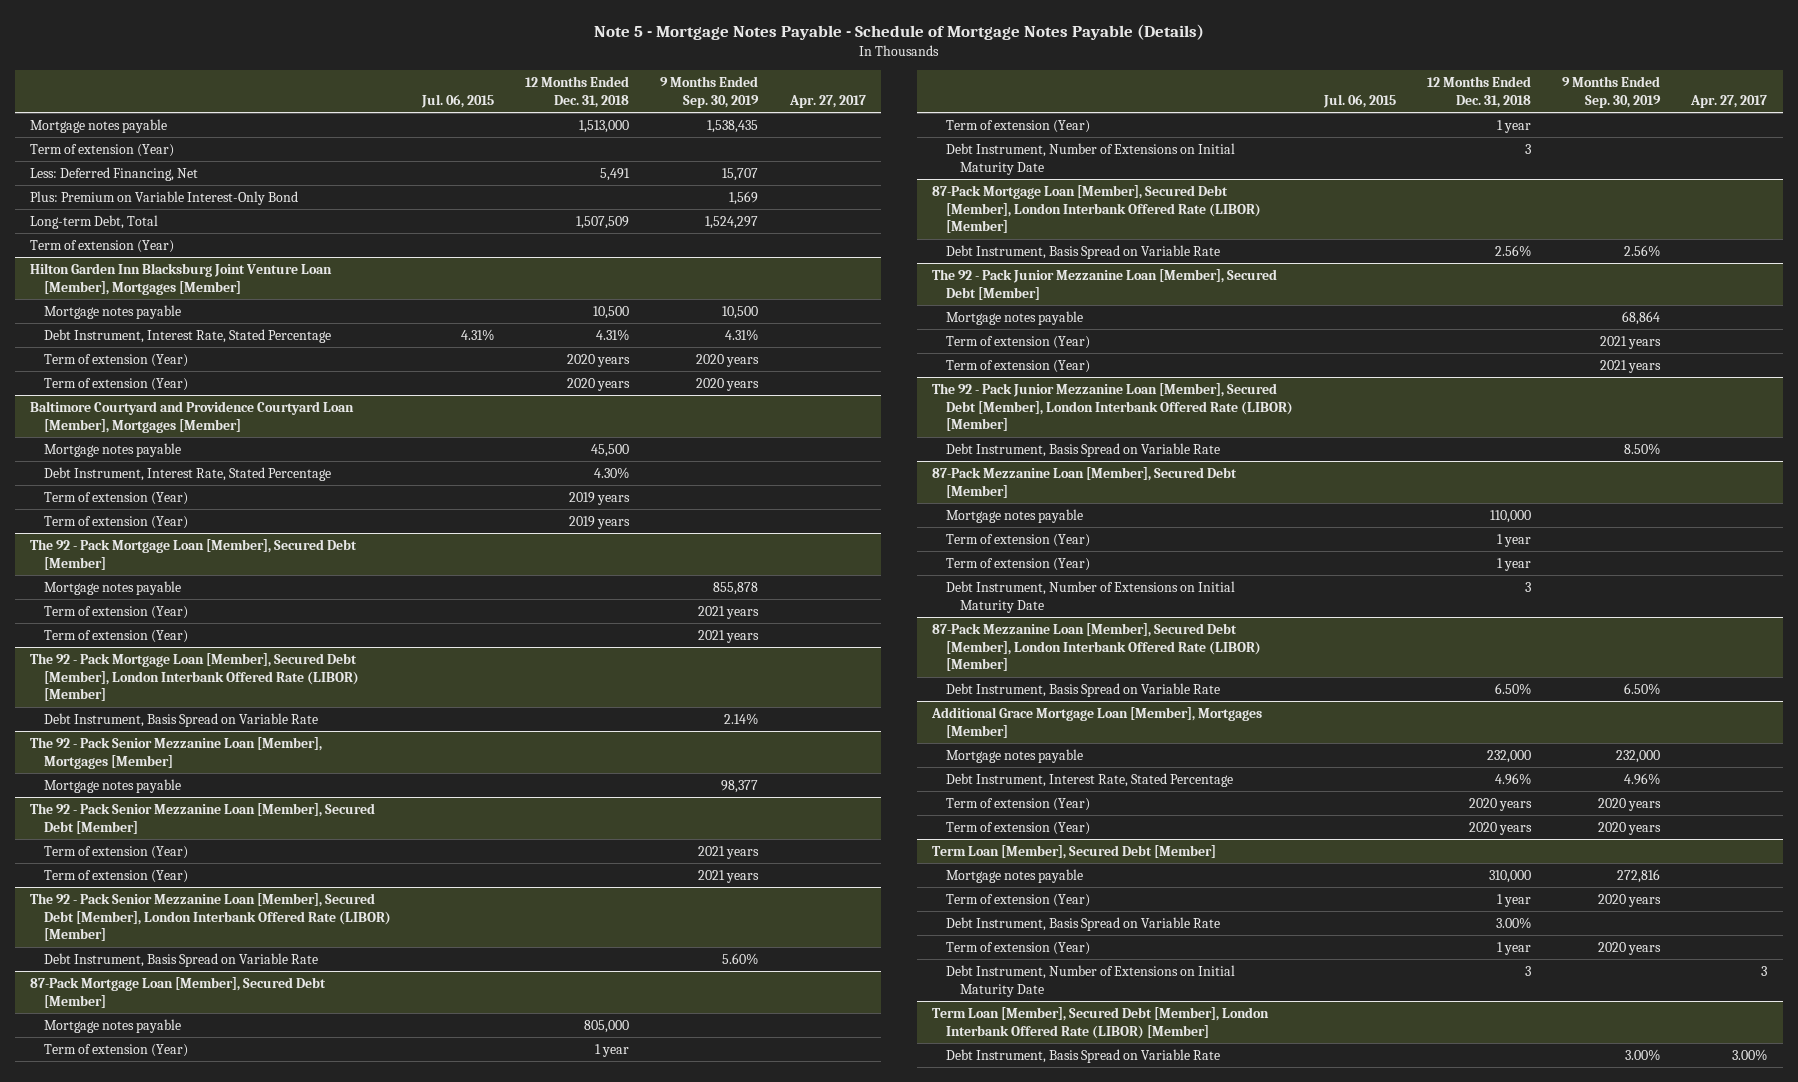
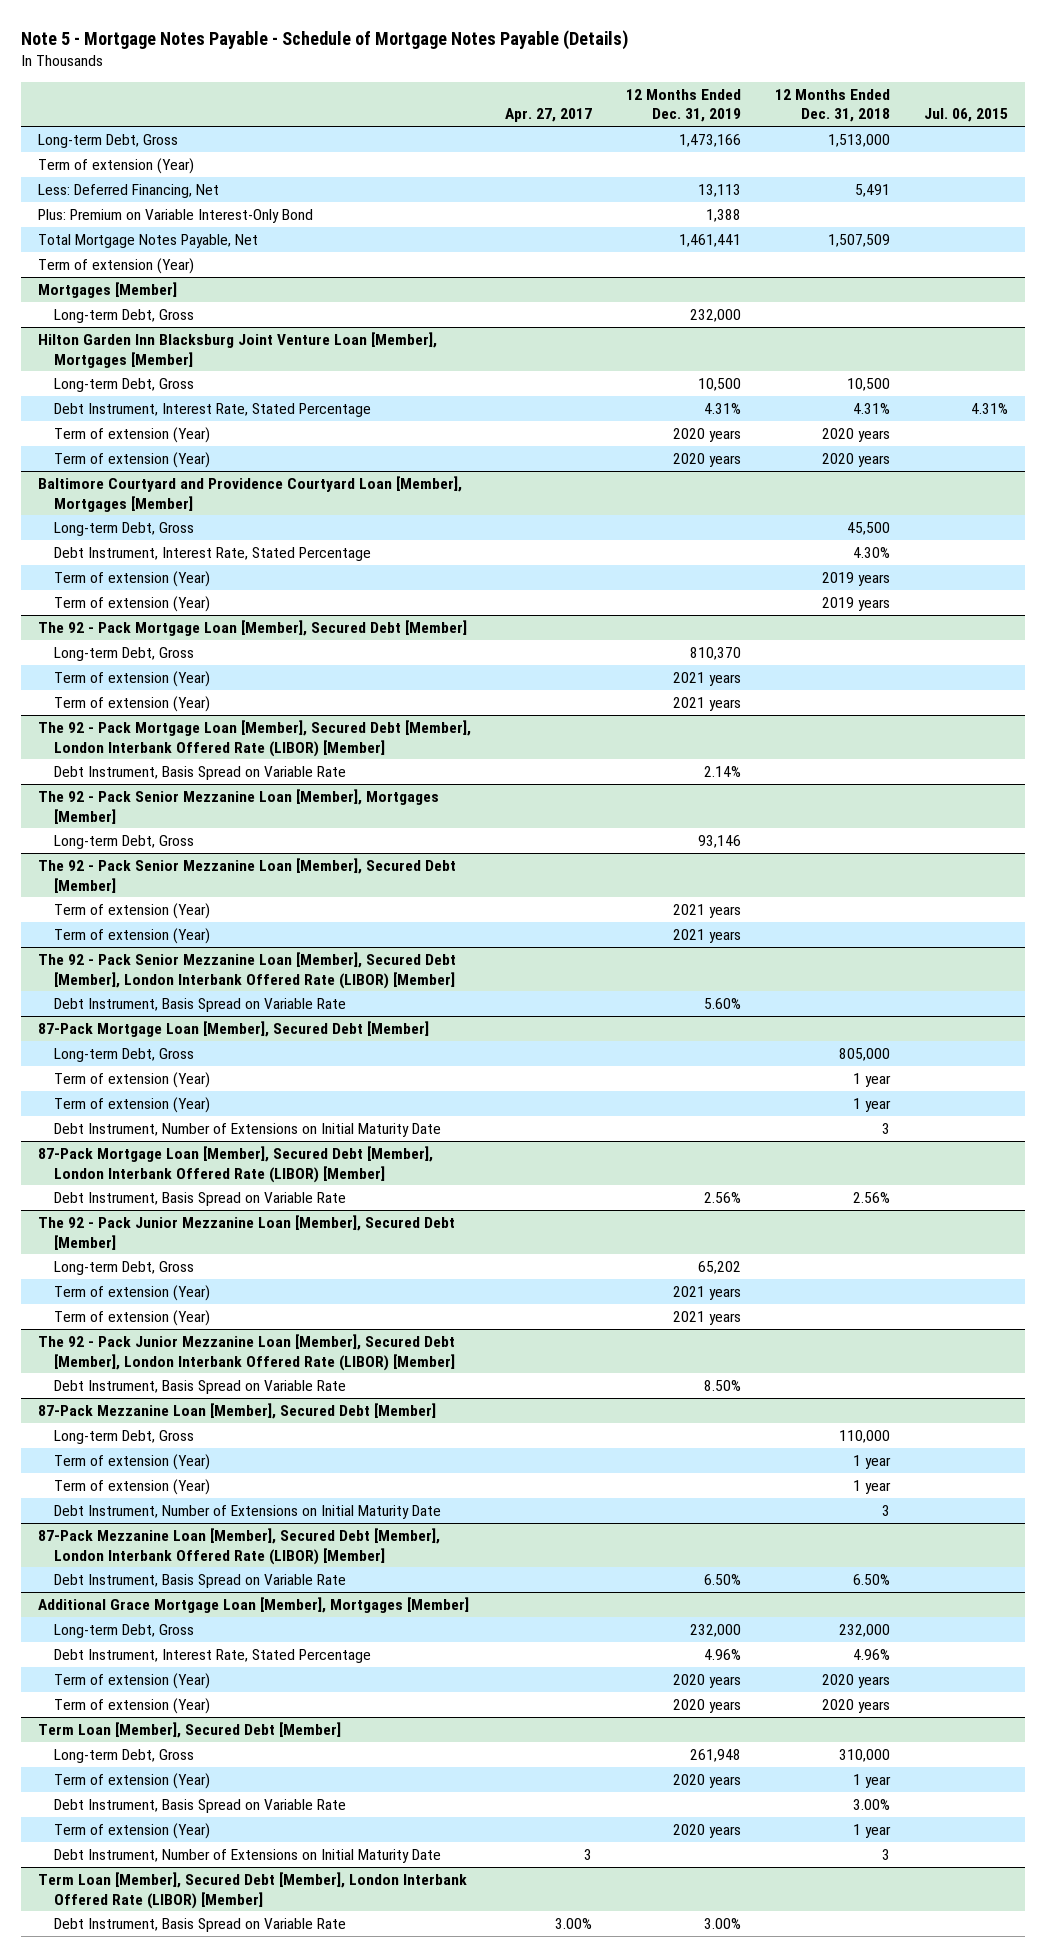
- | Jul. 06, 2015 | 12 Months Ended Dec. 31, 2018 | 9 Months Ended Sep. 30, 2019 | Apr. 27, 2017
+ | Apr. 27, 2017 | 12 Months Ended Dec. 31, 2019 | 12 Months Ended Dec. 31, 2018 | Jul. 06, 2015
- Mortgage notes payable | | 1,513,000 | 1,538,435 |
+ Long-term Debt, Gross | | 1,473,166 | 1,513,000 |
- Long-term Debt, Total | | 1,507,509 | 1,524,297 |
+ Total Mortgage Notes Payable, Net | | 1,461,441 | 1,507,509 |
+ Mortgages [Member]
+ Long-term Debt, Gross | | 232,000 | |
@ Hilton Garden Inn Blacksburg Joint Venture Loan [Member], Mortgages [Member]
- Mortgage notes payable | | 10,500 | 10,500 |
+ Long-term Debt, Gross | | 10,500 | 10,500 |
@ Baltimore Courtyard and Providence Courtyard Loan [Member], Mortgages [Member]
- Mortgage notes payable | | 45,500 | |
+ Long-term Debt, Gross | | | 45,500 |
@ The 92 - Pack Mortgage Loan [Member], Secured Debt [Member]
- Mortgage notes payable | | | 855,878 |
+ Long-term Debt, Gross | | 810,370 | |
@ The 92 - Pack Senior Mezzanine Loan [Member], Mortgages [Member]
- Mortgage notes payable | | | 98,377 |
+ Long-term Debt, Gross | | 93,146 | |
@ 87-Pack Mortgage Loan [Member], Secured Debt [Member]
- Mortgage notes payable | | 805,000 | |
+ Long-term Debt, Gross | | | 805,000 |
@ The 92 - Pack Junior Mezzanine Loan [Member], Secured Debt [Member]
- Mortgage notes payable | | | 68,864 |
+ Long-term Debt, Gross | | 65,202 | |
@ 87-Pack Mezzanine Loan [Member], Secured Debt [Member]
- Mortgage notes payable | | 110,000 | |
+ Long-term Debt, Gross | | | 110,000 |
@ Additional Grace Mortgage Loan [Member], Mortgages [Member]
- Mortgage notes payable | | 232,000 | 232,000 |
+ Long-term Debt, Gross | | 232,000 | 232,000 |
@ Term Loan [Member], Secured Debt [Member]
- Mortgage notes payable | | 310,000 | 272,816 |
+ Long-term Debt, Gross | | 261,948 | 310,000 |

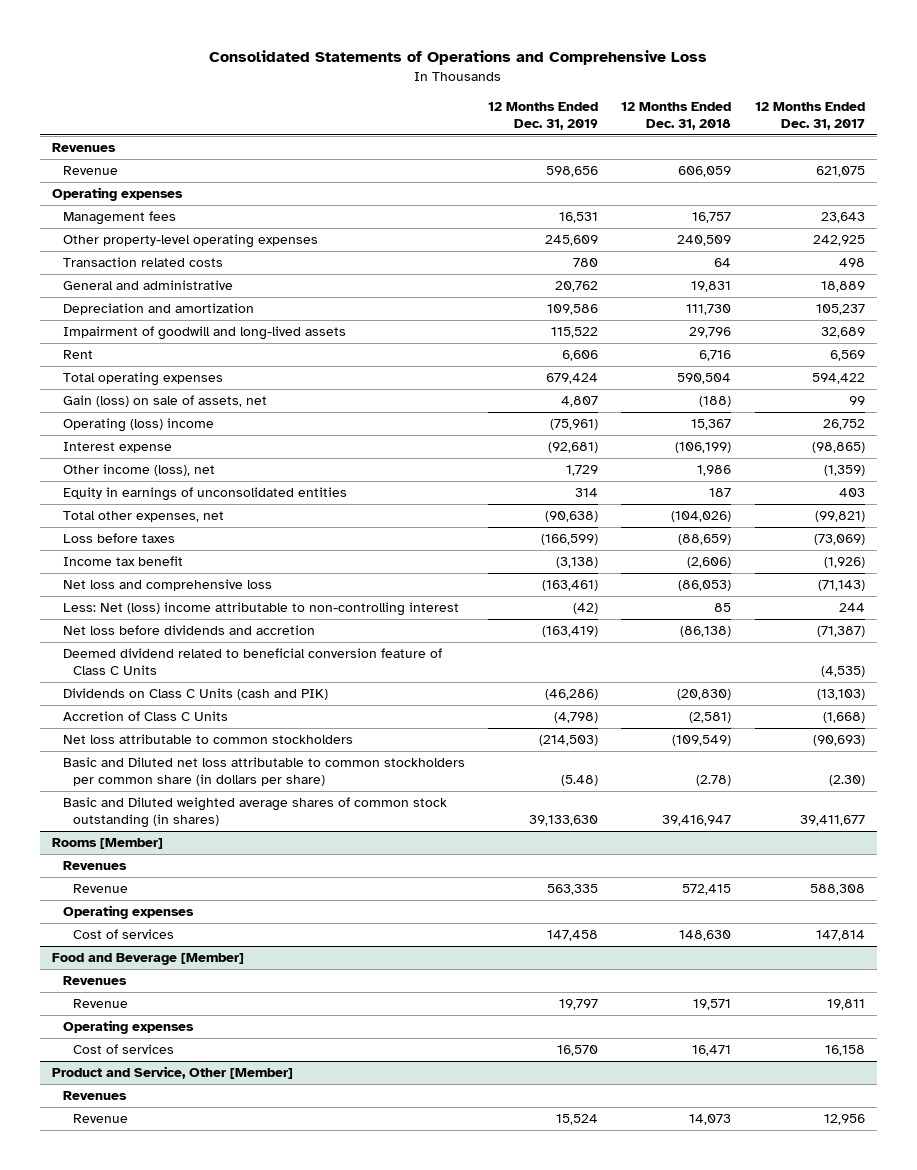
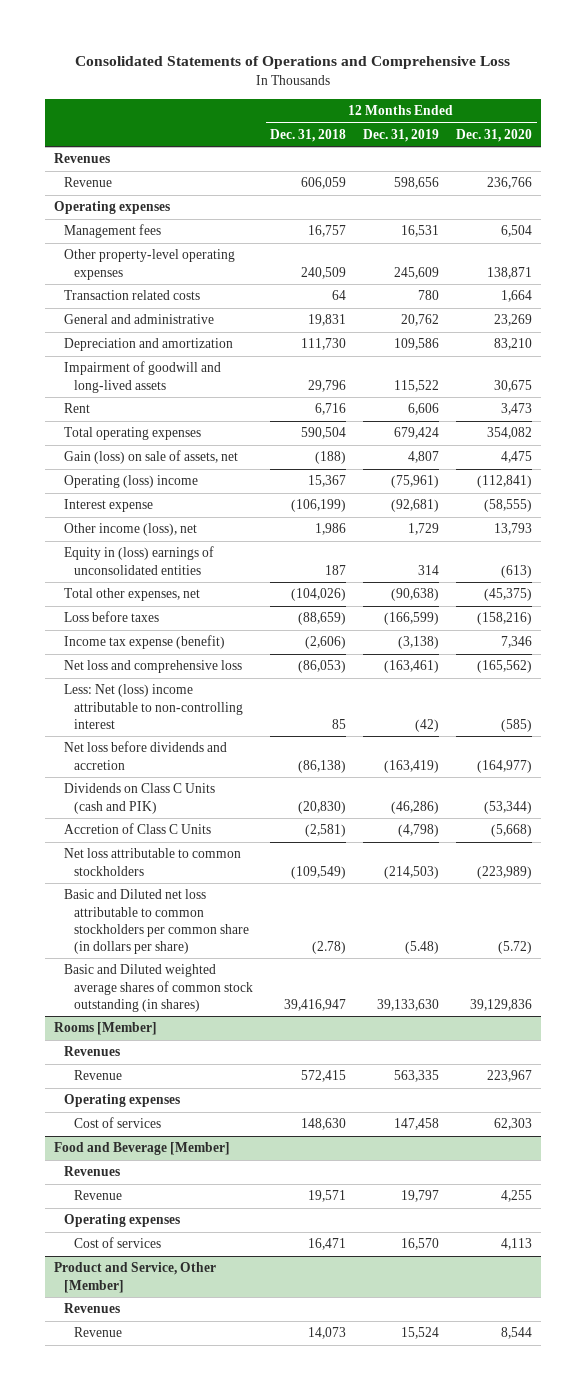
- | 12 Months Ended Dec. 31, 2019 | 12 Months Ended Dec. 31, 2018 | 12 Months Ended Dec. 31, 2017
+ | 12 Months Ended Dec. 31, 2018 | 12 Months Ended Dec. 31, 2019 | 12 Months Ended Dec. 31, 2020
- Equity in earnings of unconsolidated entities | 314 | 187 | 403
+ Equity in (loss) earnings of unconsolidated entities | 187 | 314 | (613)
- Income tax benefit | (3,138) | (2,606) | (1,926)
+ Income tax expense (benefit) | (2,606) | (3,138) | 7,346
- Deemed dividend related to beneficial conversion feature of Class C Units | | | (4,535)

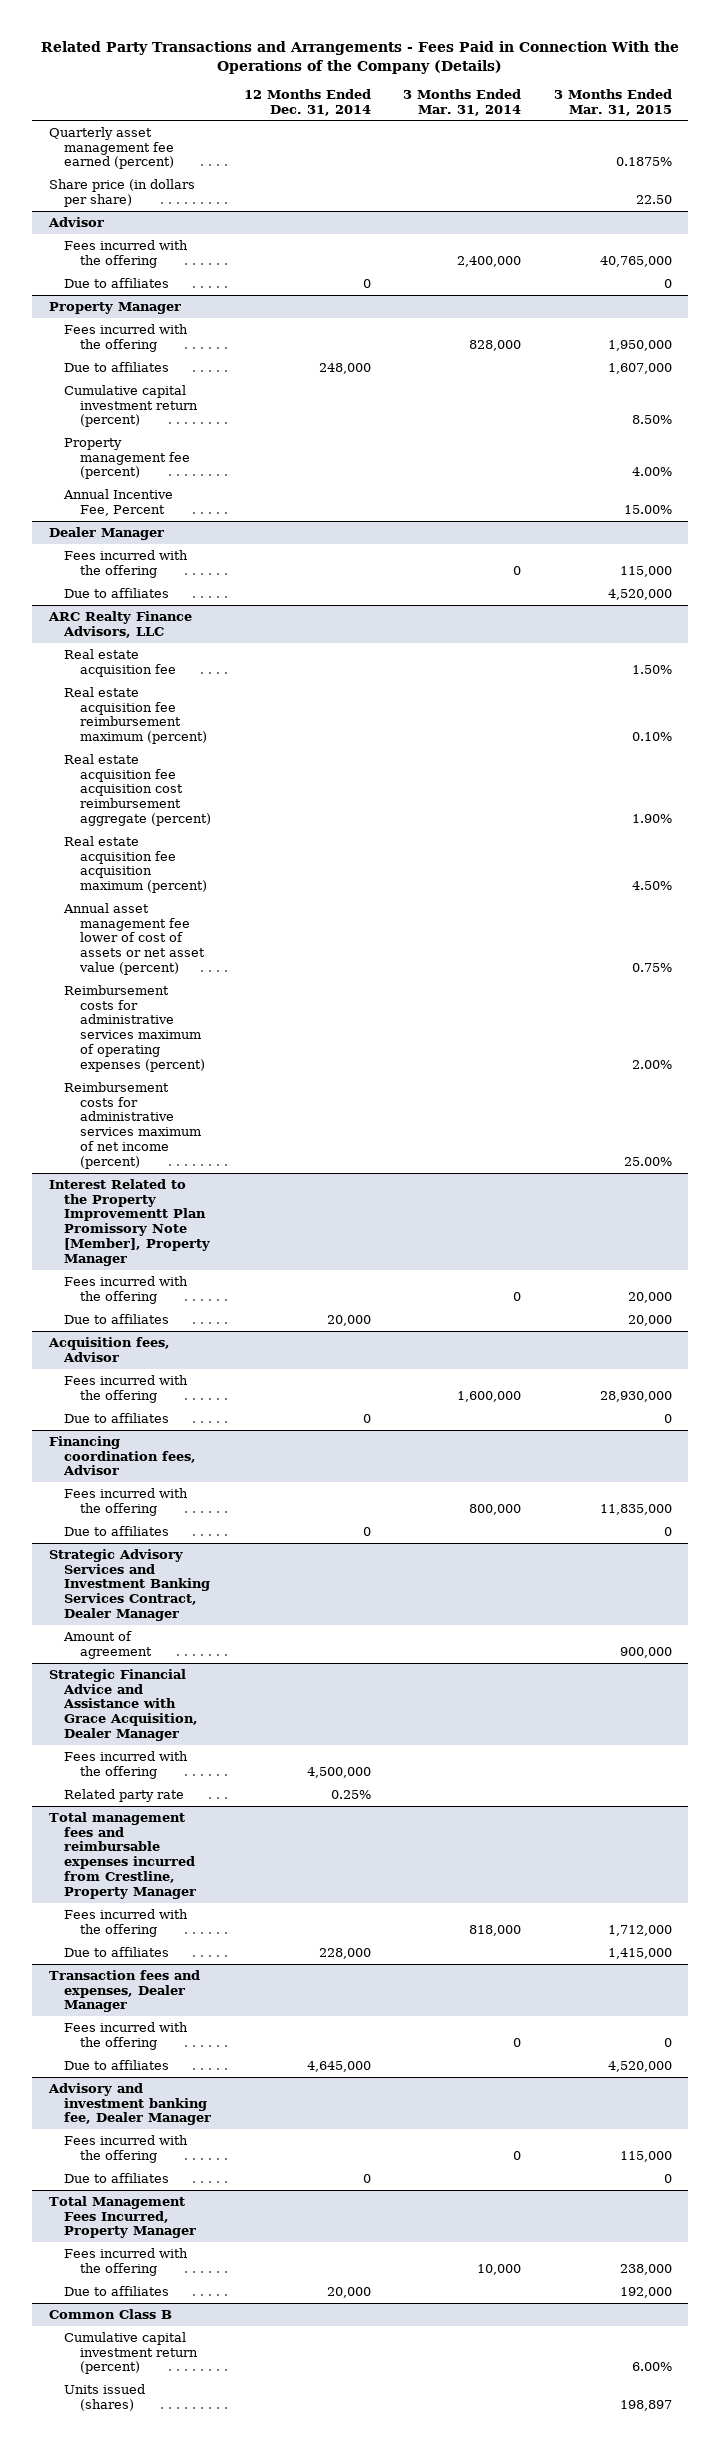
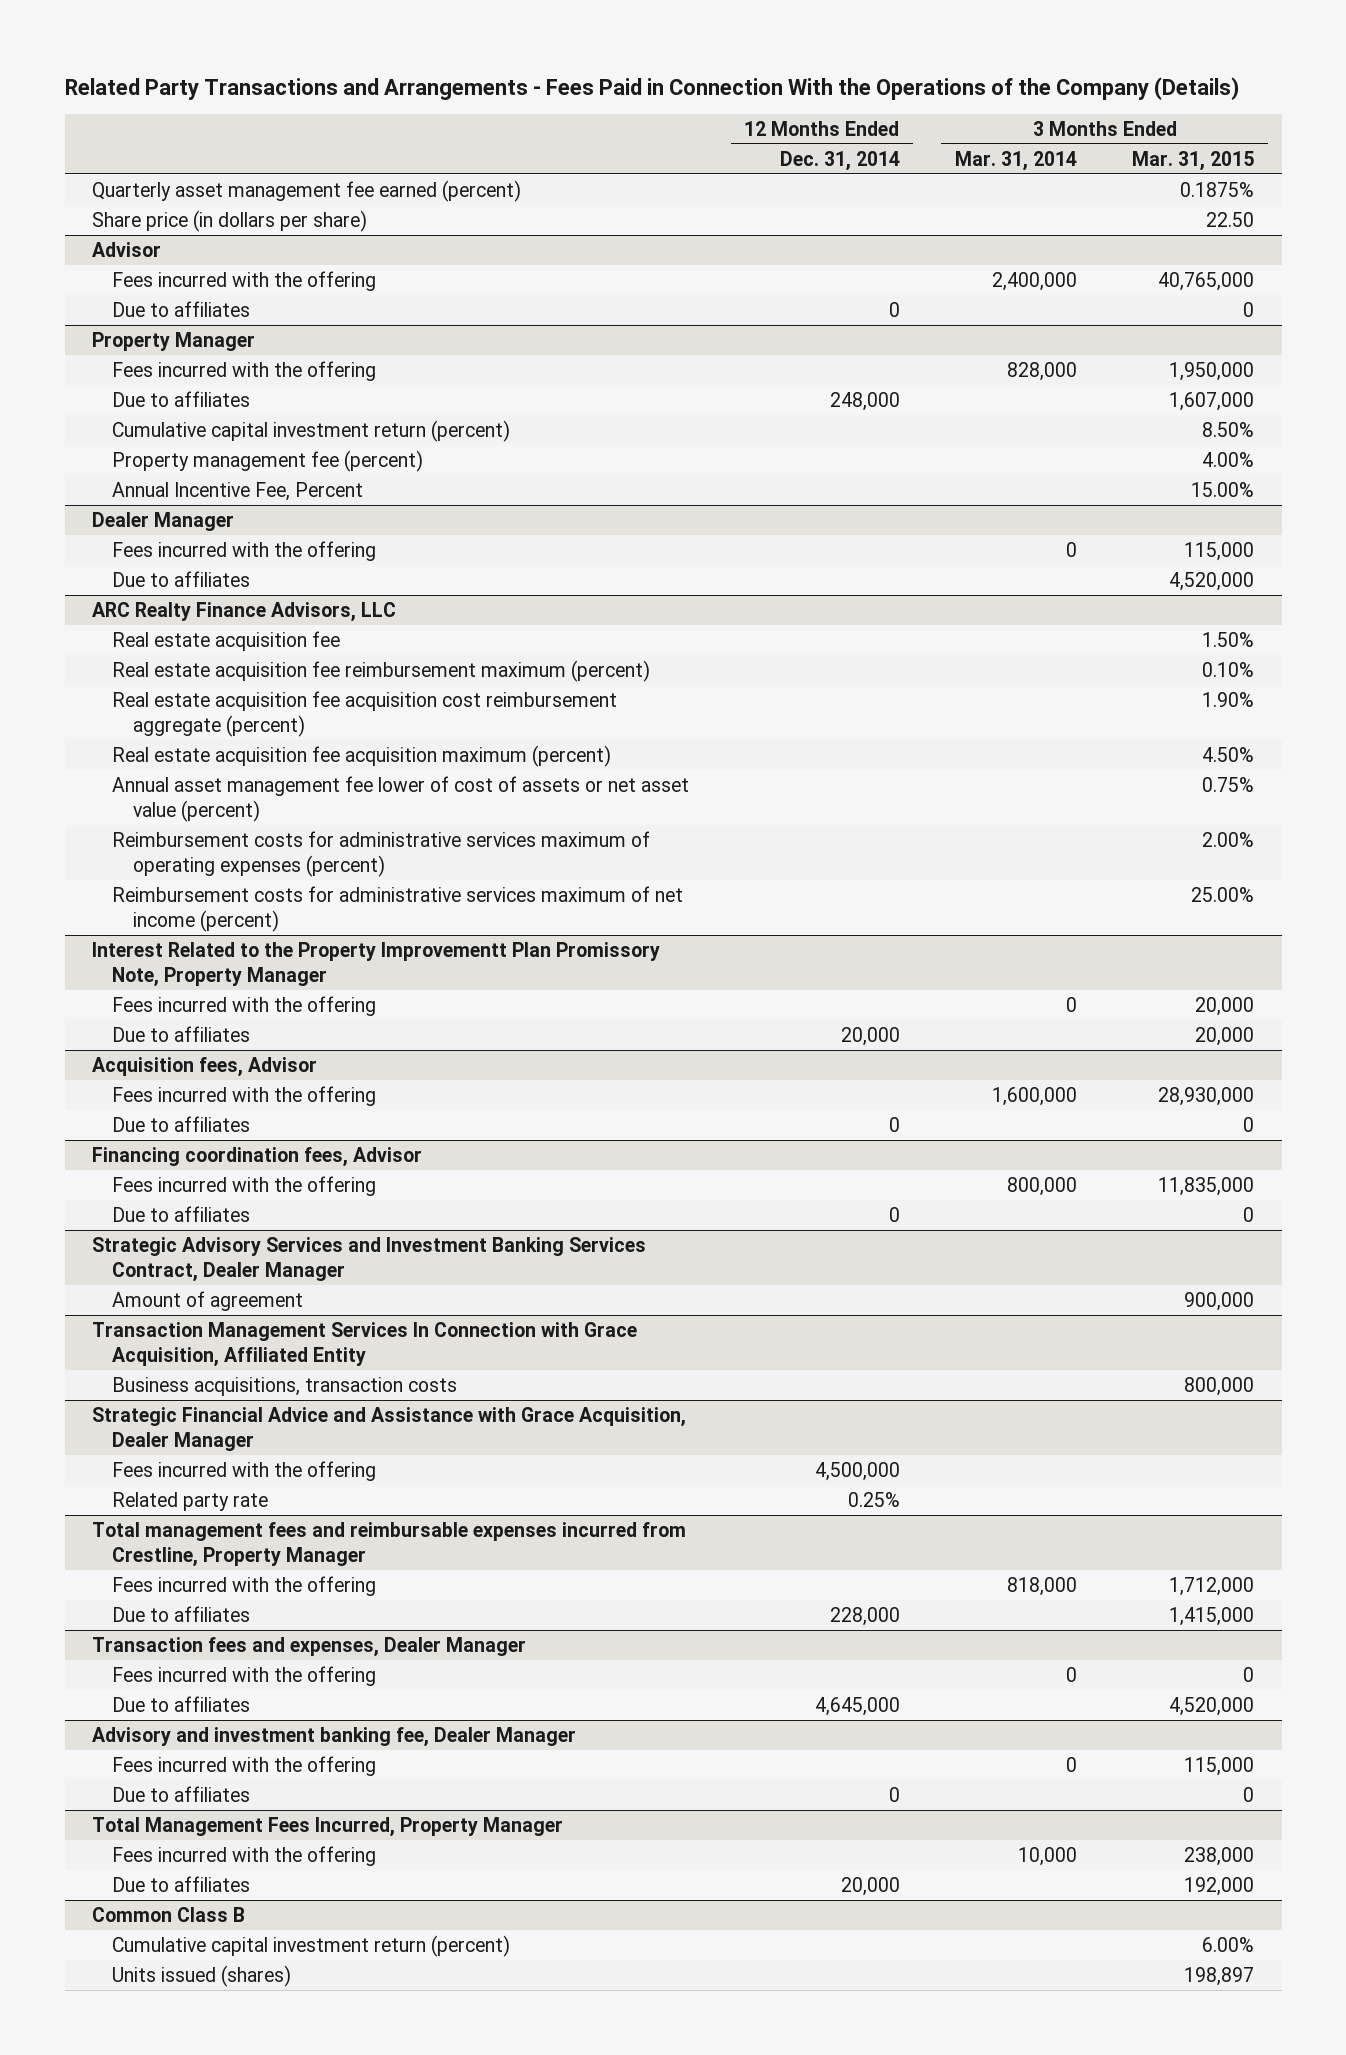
- Interest Related to the Property Improvementt Plan Promissory Note [Member], Property Manager
+ Interest Related to the Property Improvementt Plan Promissory Note, Property Manager
+ Transaction Management Services In Connection with Grace Acquisition, Affiliated Entity
+ Business acquisitions, transaction costs | | | 800,000

